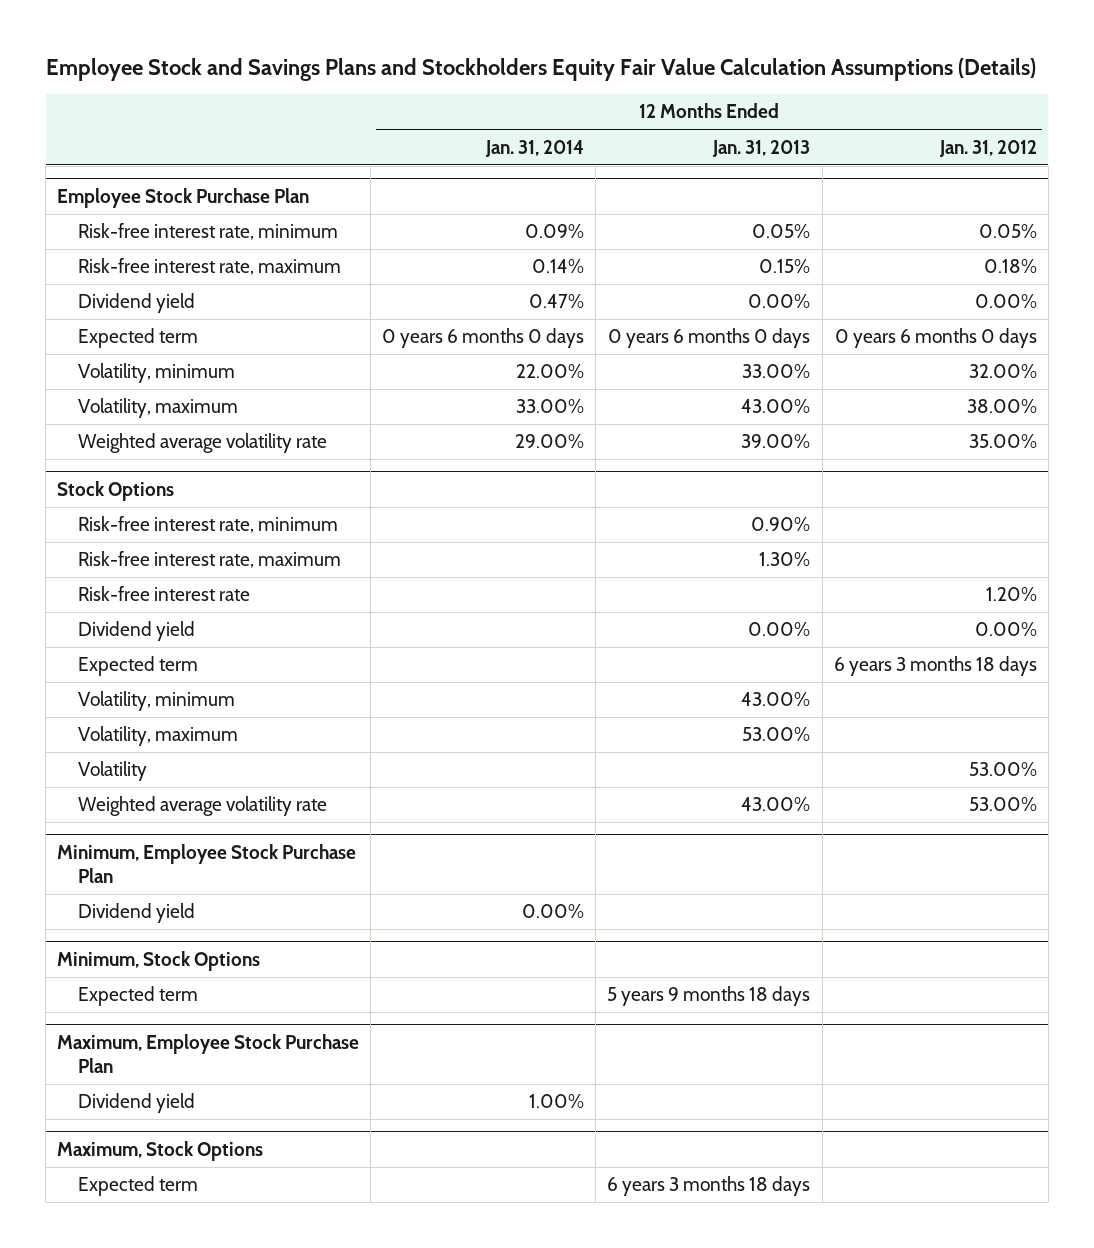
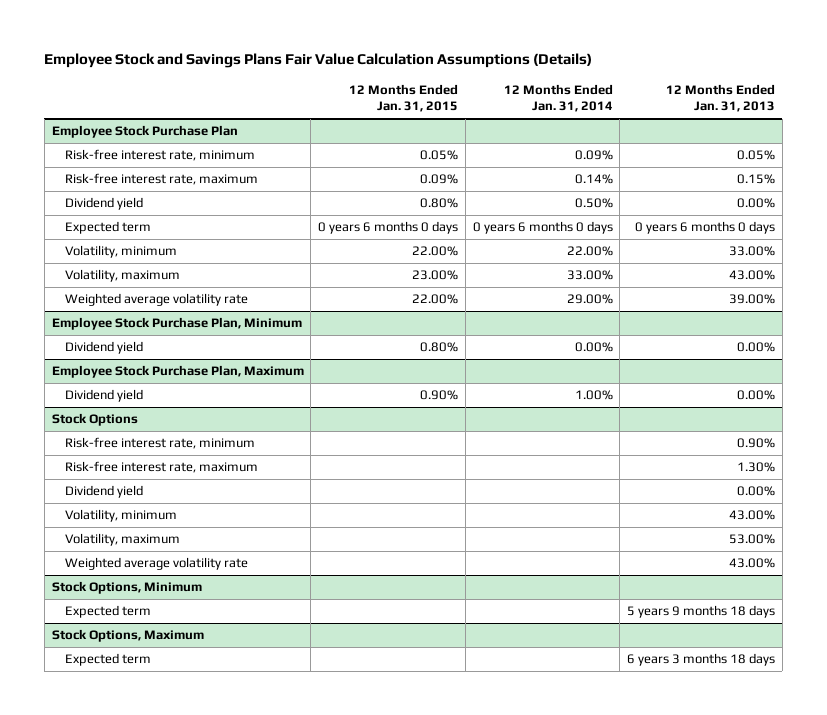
- Employee Stock and Savings Plans and Stockholders Equity Fair Value Calculation Assumptions (Details)
+ Employee Stock and Savings Plans Fair Value Calculation Assumptions (Details)
- | 12 Months Ended Jan. 31, 2014 | 12 Months Ended Jan. 31, 2013 | 12 Months Ended Jan. 31, 2012
+ | 12 Months Ended Jan. 31, 2015 | 12 Months Ended Jan. 31, 2014 | 12 Months Ended Jan. 31, 2013
@ Employee Stock Purchase Plan
- Dividend yield | 0.47% | 0.00% | 0.00%
+ Dividend yield | 0.80% | 0.50% | 0.00%
+ Employee Stock Purchase Plan, Minimum
+ Dividend yield | 0.80% | 0.00% | 0.00%
+ Employee Stock Purchase Plan, Maximum
+ Dividend yield | 0.90% | 1.00% | 0.00%
@ Stock Options
- Risk-free interest rate | | | 1.20%
- Expected term | | | 6 years 3 months 18 days
- Volatility | | | 53.00%
- Minimum, Employee Stock Purchase Plan
- Dividend yield | 0.00% | |
- Minimum, Stock Options
+ Stock Options, Minimum
- Maximum, Employee Stock Purchase Plan
- Dividend yield | 1.00% | |
- Maximum, Stock Options
+ Stock Options, Maximum

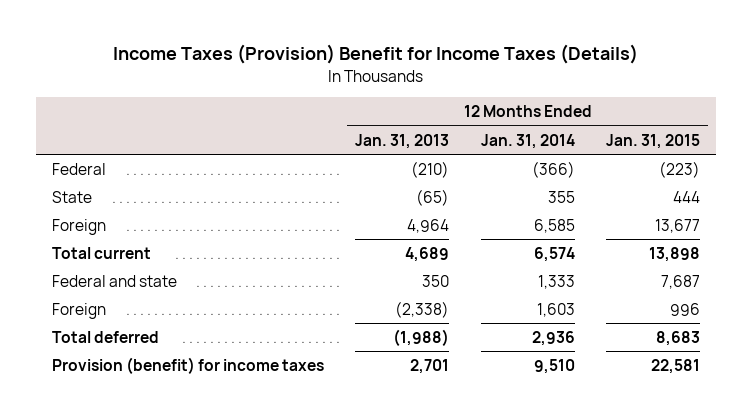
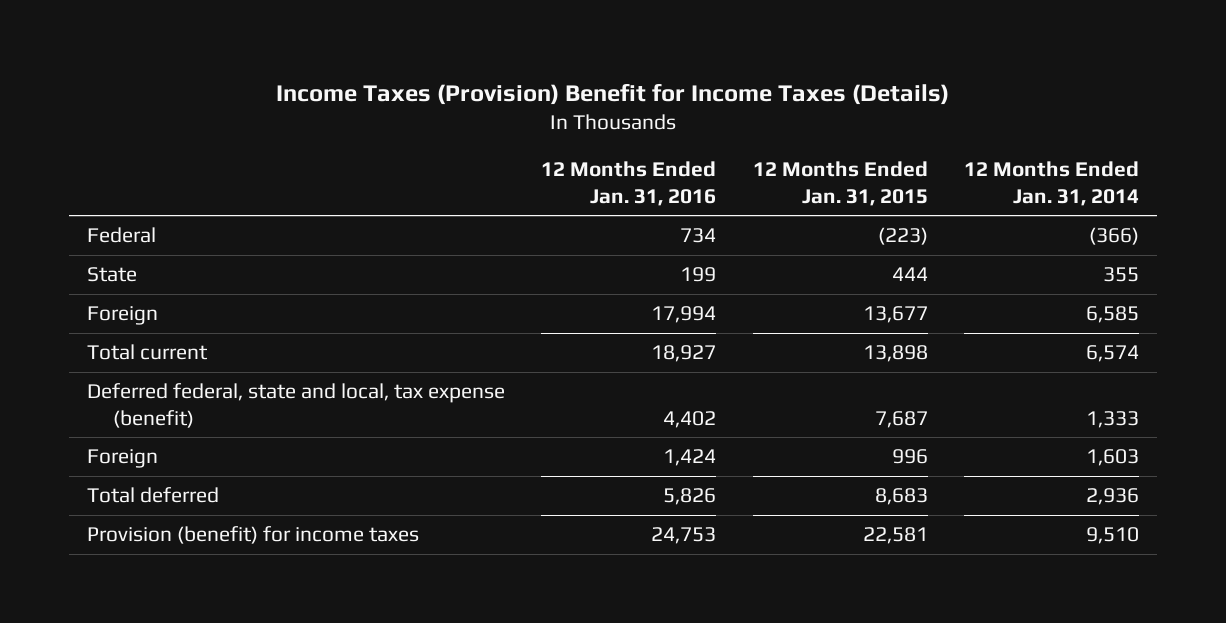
- | 12 Months Ended Jan. 31, 2013 | 12 Months Ended Jan. 31, 2014 | 12 Months Ended Jan. 31, 2015
+ | 12 Months Ended Jan. 31, 2016 | 12 Months Ended Jan. 31, 2015 | 12 Months Ended Jan. 31, 2014
- Federal and state | 350 | 1,333 | 7,687
+ Deferred federal, state and local, tax expense (benefit) | 4,402 | 7,687 | 1,333

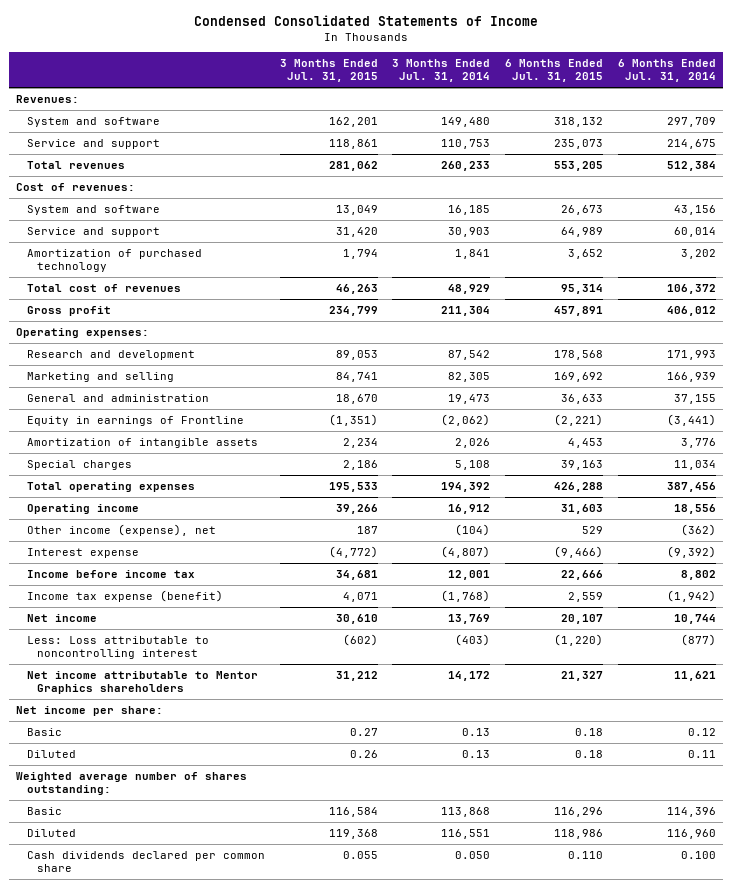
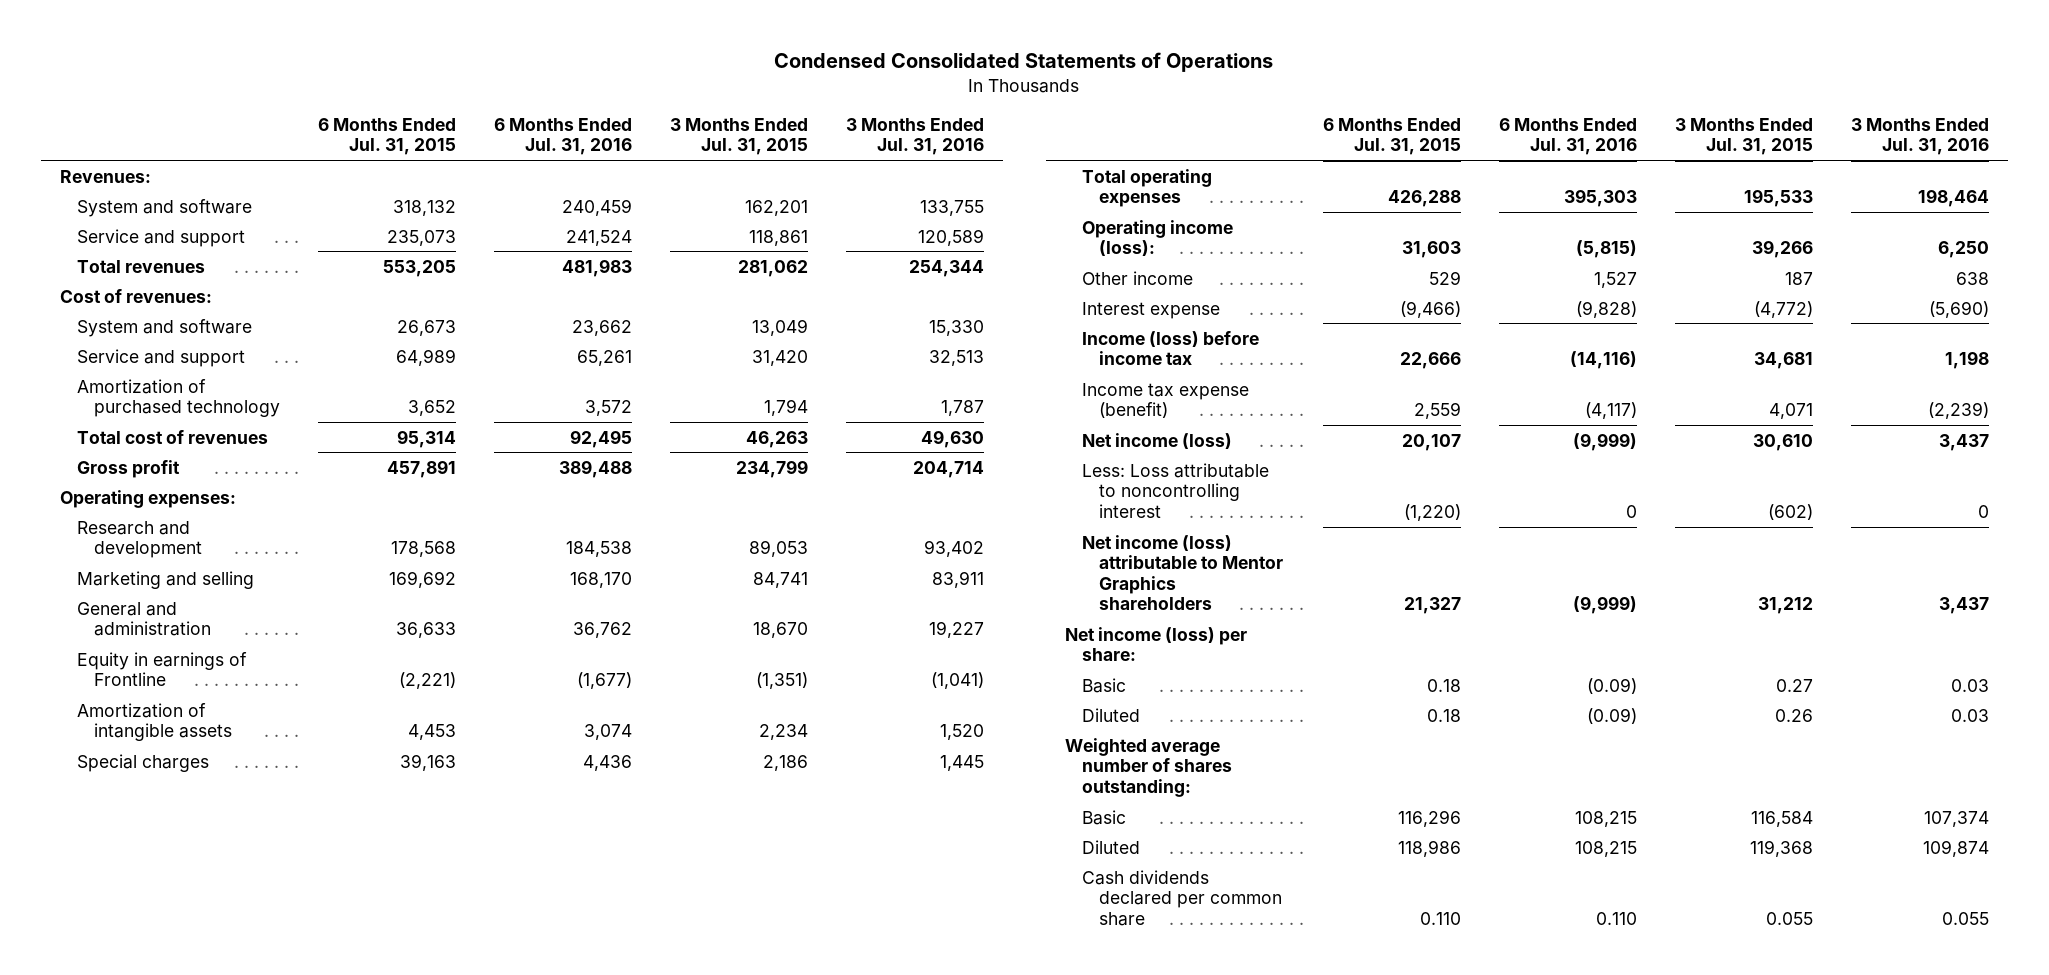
- Condensed Consolidated Statements of Income
+ Condensed Consolidated Statements of Operations
- | 3 Months Ended Jul. 31, 2015 | 3 Months Ended Jul. 31, 2014 | 6 Months Ended Jul. 31, 2015 | 6 Months Ended Jul. 31, 2014
+ | 6 Months Ended Jul. 31, 2015 | 6 Months Ended Jul. 31, 2016 | 3 Months Ended Jul. 31, 2015 | 3 Months Ended Jul. 31, 2016
- Operating income | 39,266 | 16,912 | 31,603 | 18,556
- Other income (expense), net | 187 | (104) | 529 | (362)
+ Operating income (loss): | 31,603 | (5,815) | 39,266 | 6,250
+ Other income | 529 | 1,527 | 187 | 638
- Income before income tax | 34,681 | 12,001 | 22,666 | 8,802
+ Income (loss) before income tax | 22,666 | (14,116) | 34,681 | 1,198
- Net income | 30,610 | 13,769 | 20,107 | 10,744
+ Net income (loss) | 20,107 | (9,999) | 30,610 | 3,437
- Net income attributable to Mentor Graphics shareholders | 31,212 | 14,172 | 21,327 | 11,621
- Net income per share:
+ Net income (loss) attributable to Mentor Graphics shareholders | 21,327 | (9,999) | 31,212 | 3,437
+ Net income (loss) per share:

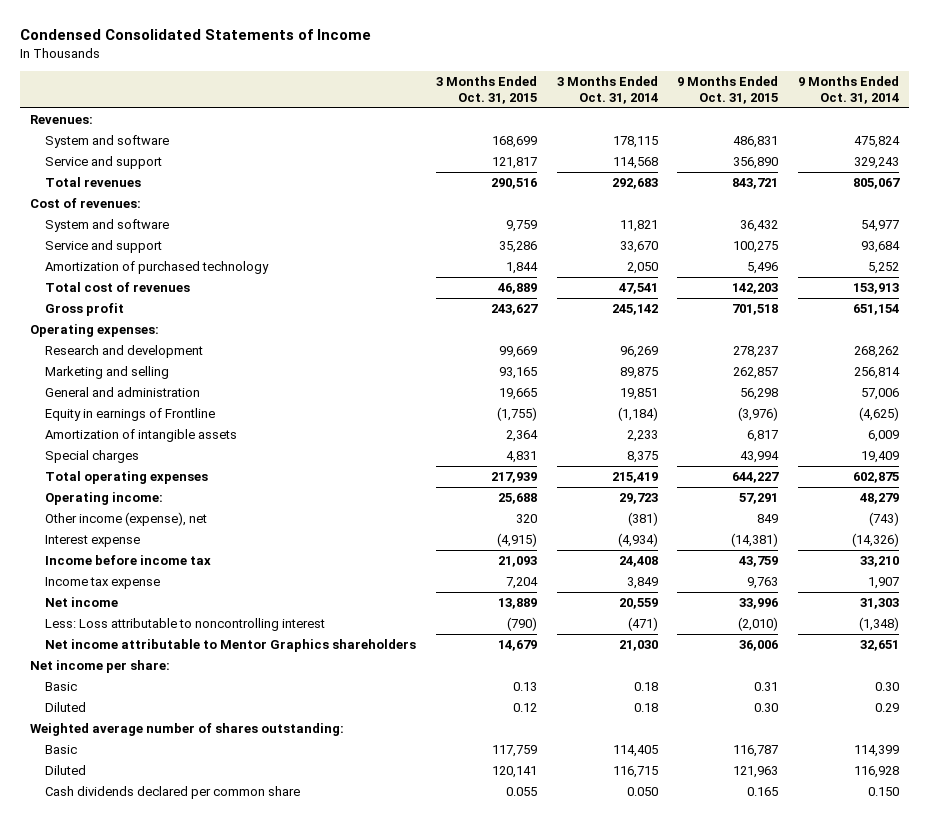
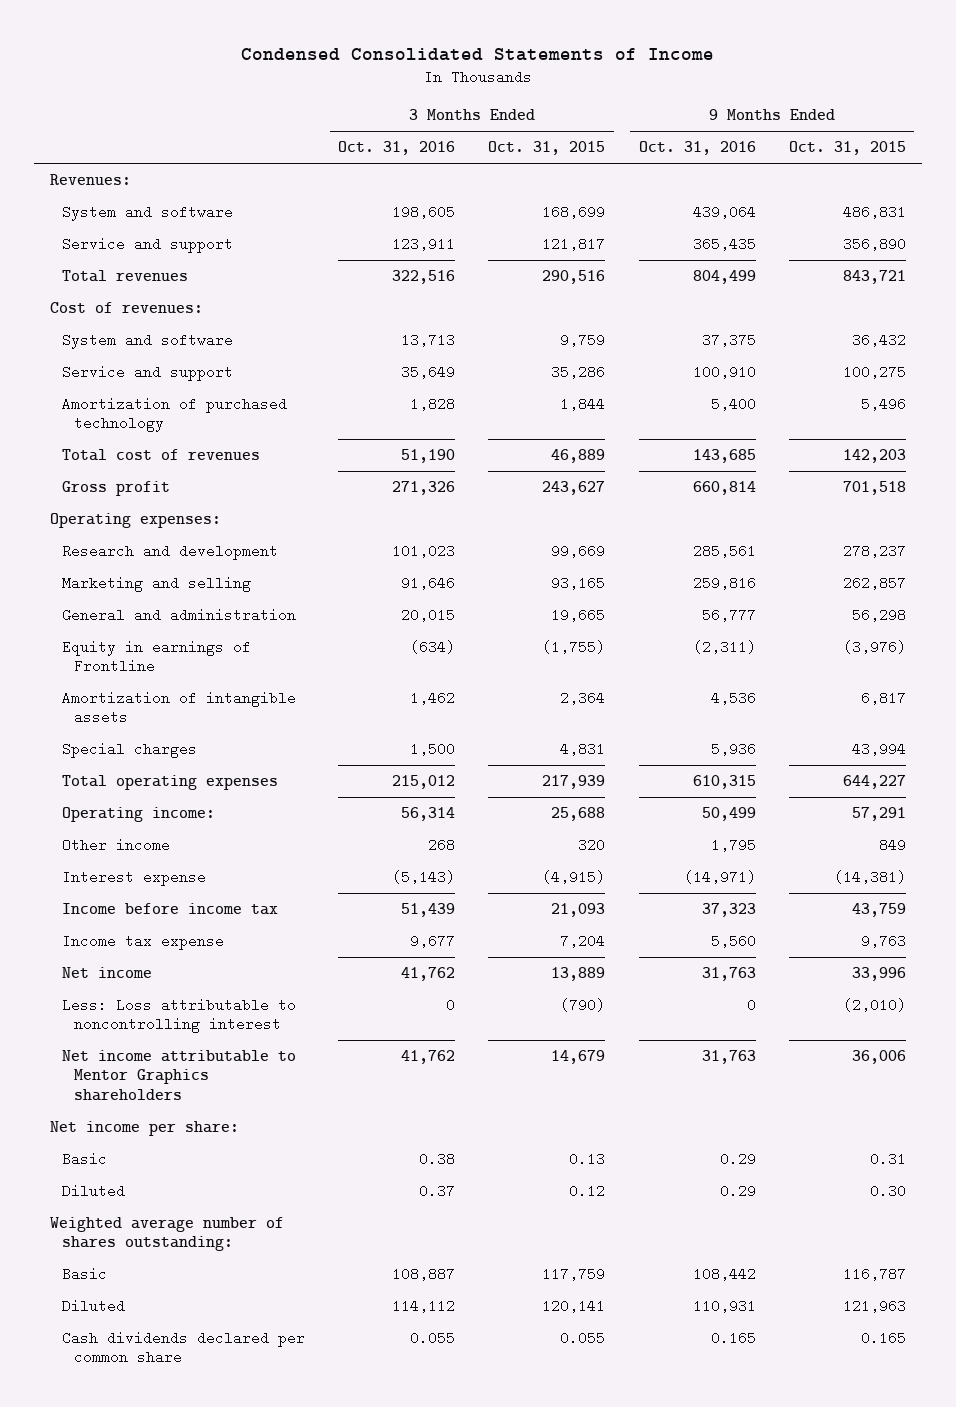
- | 3 Months Ended Oct. 31, 2015 | 3 Months Ended Oct. 31, 2014 | 9 Months Ended Oct. 31, 2015 | 9 Months Ended Oct. 31, 2014
+ | 3 Months Ended Oct. 31, 2016 | 3 Months Ended Oct. 31, 2015 | 9 Months Ended Oct. 31, 2016 | 9 Months Ended Oct. 31, 2015
- Other income (expense), net | 320 | (381) | 849 | (743)
+ Other income | 268 | 320 | 1,795 | 849

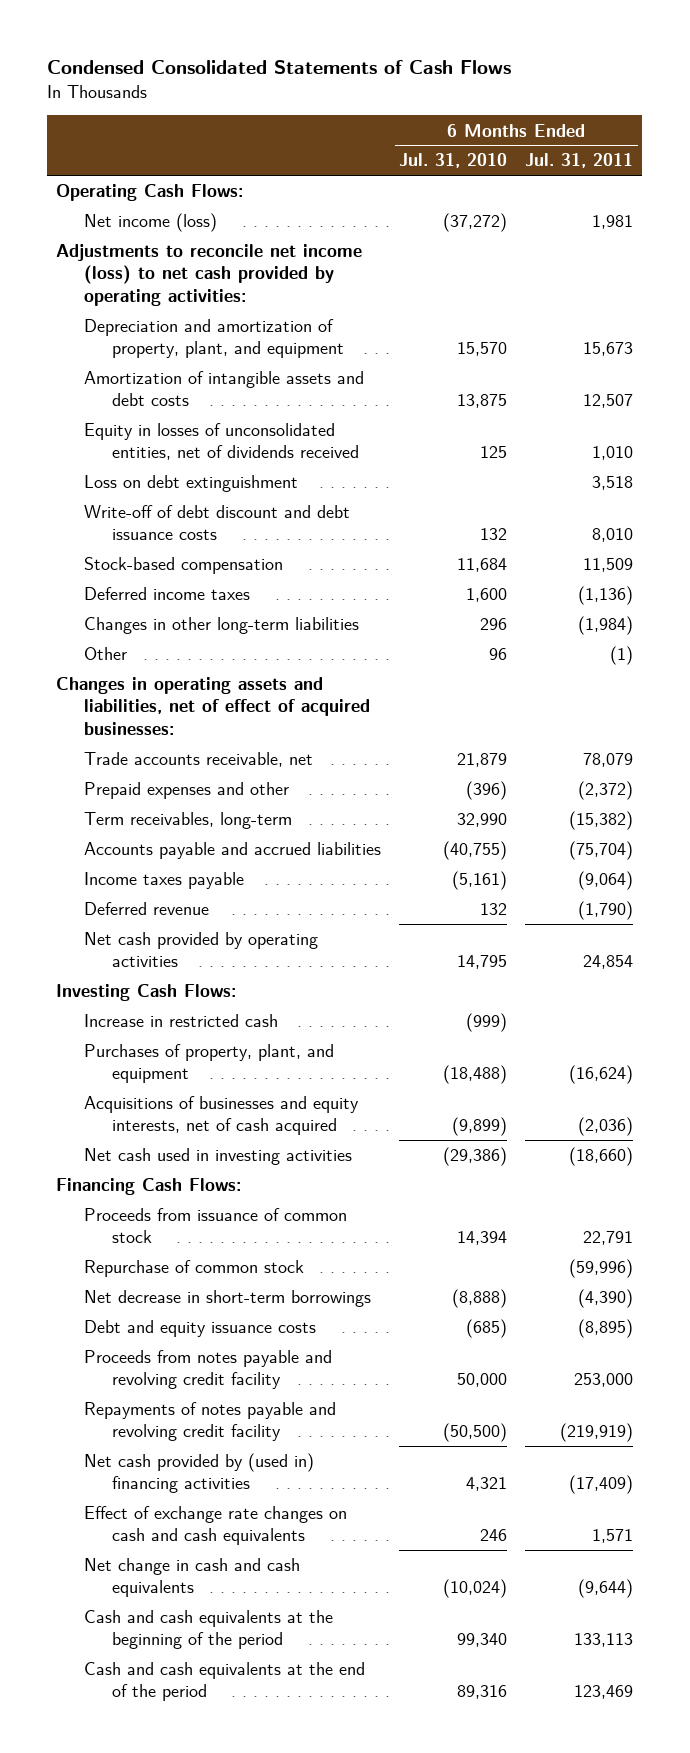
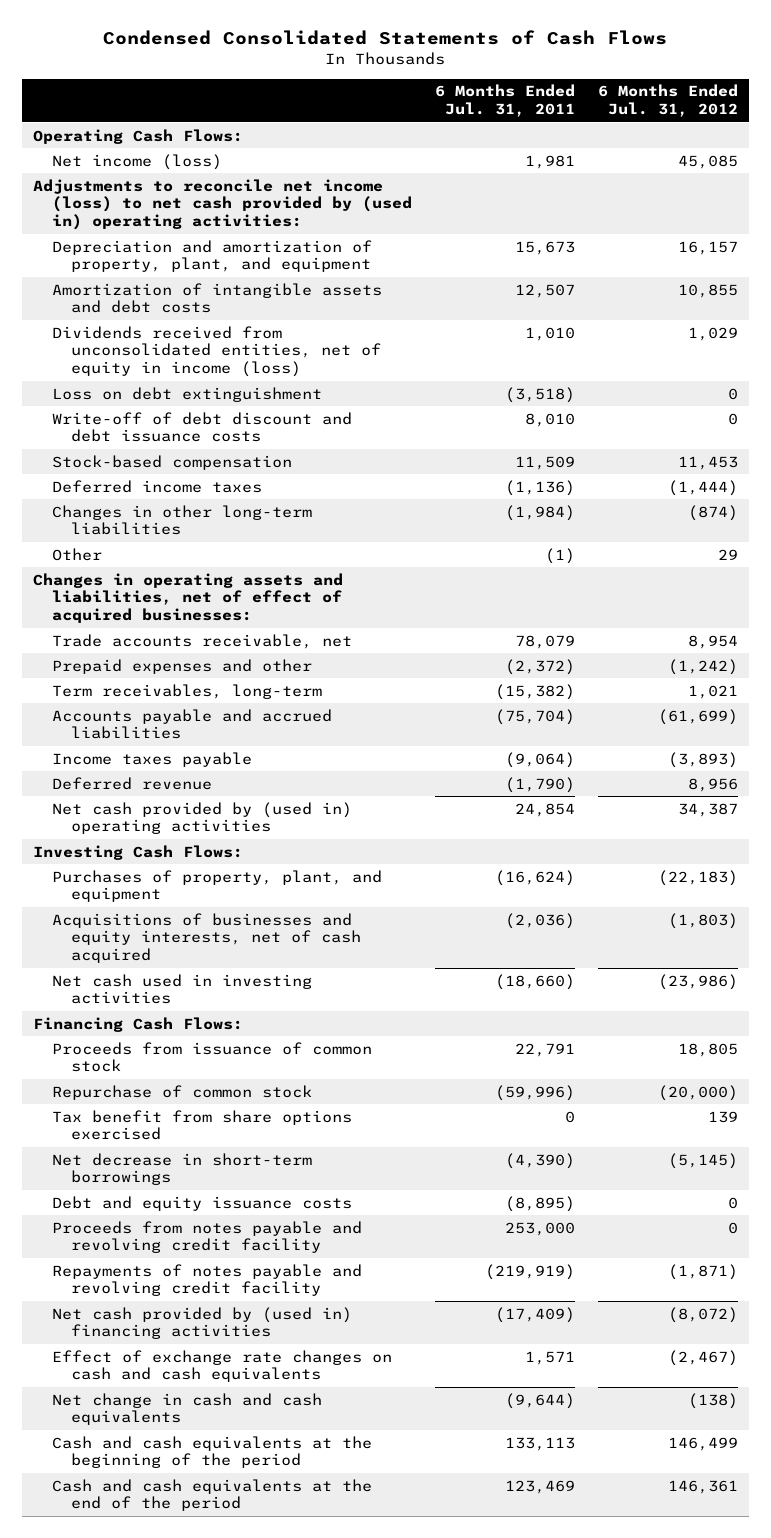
- | 6 Months Ended Jul. 31, 2010 | 6 Months Ended Jul. 31, 2011
+ | 6 Months Ended Jul. 31, 2011 | 6 Months Ended Jul. 31, 2012
- Adjustments to reconcile net income (loss) to net cash provided by operating activities:
+ Adjustments to reconcile net income (loss) to net cash provided by (used in) operating activities:
- Equity in losses of unconsolidated entities, net of dividends received | 125 | 1,010
- Loss on debt extinguishment | | 3,518
+ Dividends received from unconsolidated entities, net of equity in income (loss) | 1,010 | 1,029
+ Loss on debt extinguishment | (3,518) | 0
- Net cash provided by operating activities | 14,795 | 24,854
+ Net cash provided by (used in) operating activities | 24,854 | 34,387
- Increase in restricted cash | (999) |
+ Tax benefit from share options exercised | 0 | 139

